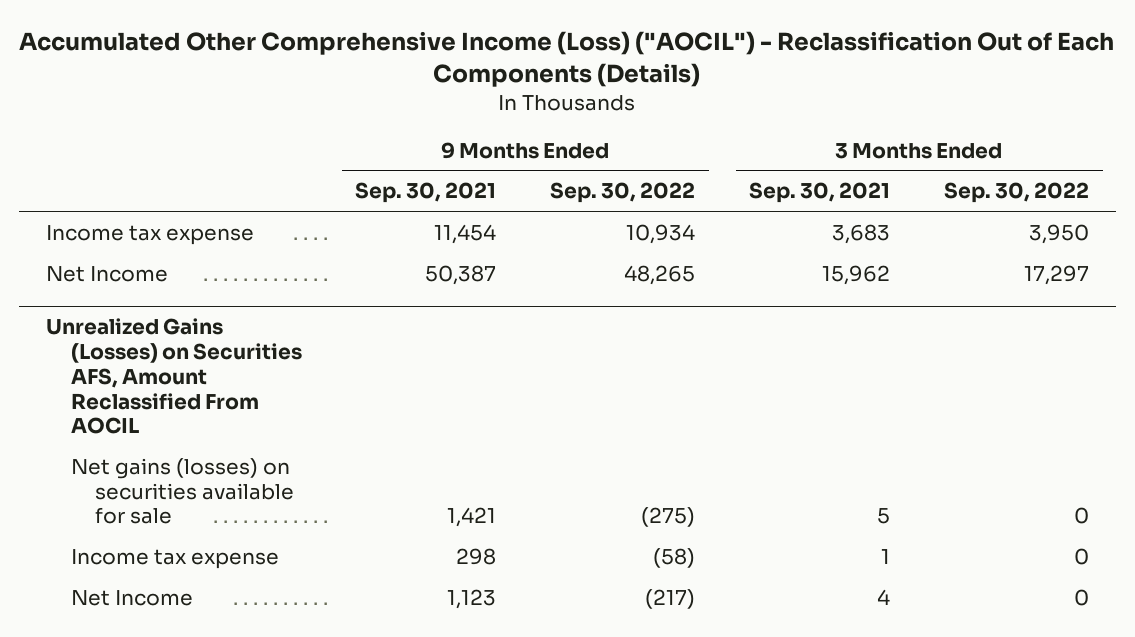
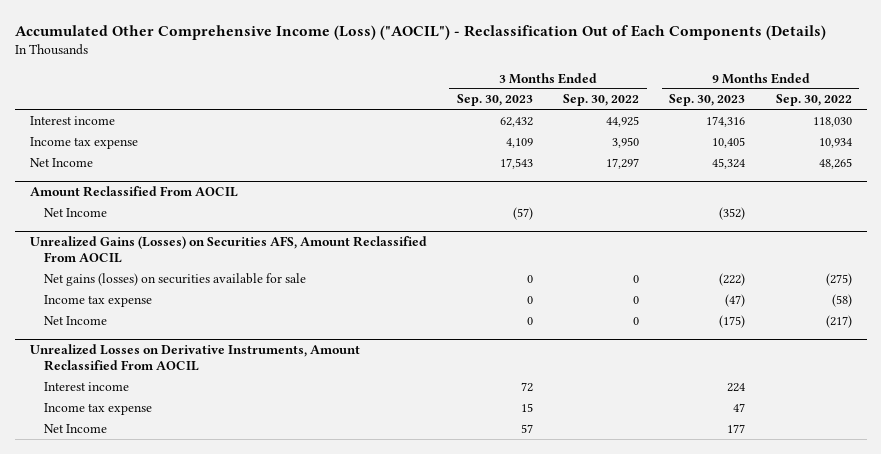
- | 9 Months Ended Sep. 30, 2021 | 9 Months Ended Sep. 30, 2022 | 3 Months Ended Sep. 30, 2021 | 3 Months Ended Sep. 30, 2022
+ | 3 Months Ended Sep. 30, 2023 | 3 Months Ended Sep. 30, 2022 | 9 Months Ended Sep. 30, 2023 | 9 Months Ended Sep. 30, 2022
+ Interest income | 62,432 | 44,925 | 174,316 | 118,030
+ Amount Reclassified From AOCIL
+ Net Income | (57) | | (352) |
+ Unrealized Losses on Derivative Instruments, Amount Reclassified From AOCIL
+ Interest income | 72 | | 224 |
+ Income tax expense | 15 | | 47 |
+ Net Income | 57 | | 177 |

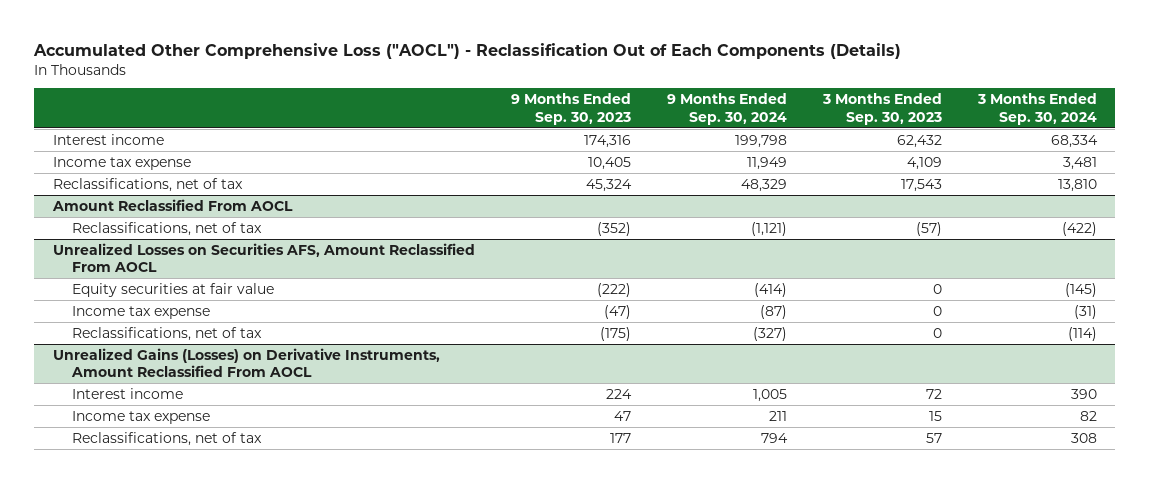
- Accumulated Other Comprehensive Income (Loss) ("AOCIL") - Reclassification Out of Each Components (Details)
+ Accumulated Other Comprehensive Loss ("AOCL") - Reclassification Out of Each Components (Details)
- | 3 Months Ended Sep. 30, 2023 | 3 Months Ended Sep. 30, 2022 | 9 Months Ended Sep. 30, 2023 | 9 Months Ended Sep. 30, 2022
+ | 9 Months Ended Sep. 30, 2023 | 9 Months Ended Sep. 30, 2024 | 3 Months Ended Sep. 30, 2023 | 3 Months Ended Sep. 30, 2024
- Net Income | 17,543 | 17,297 | 45,324 | 48,265
- Amount Reclassified From AOCIL
- Net Income | (57) | | (352) |
- Unrealized Gains (Losses) on Securities AFS, Amount Reclassified From AOCIL
- Net gains (losses) on securities available for sale | 0 | 0 | (222) | (275)
+ Reclassifications, net of tax | 45,324 | 48,329 | 17,543 | 13,810
+ Amount Reclassified From AOCL
+ Reclassifications, net of tax | (352) | (1,121) | (57) | (422)
+ Unrealized Losses on Securities AFS, Amount Reclassified From AOCL
+ Equity securities at fair value | (222) | (414) | 0 | (145)
- Net Income | 0 | 0 | (175) | (217)
- Unrealized Losses on Derivative Instruments, Amount Reclassified From AOCIL
+ Reclassifications, net of tax | (175) | (327) | 0 | (114)
+ Unrealized Gains (Losses) on Derivative Instruments, Amount Reclassified From AOCL
- Net Income | 57 | | 177 |
+ Reclassifications, net of tax | 177 | 794 | 57 | 308

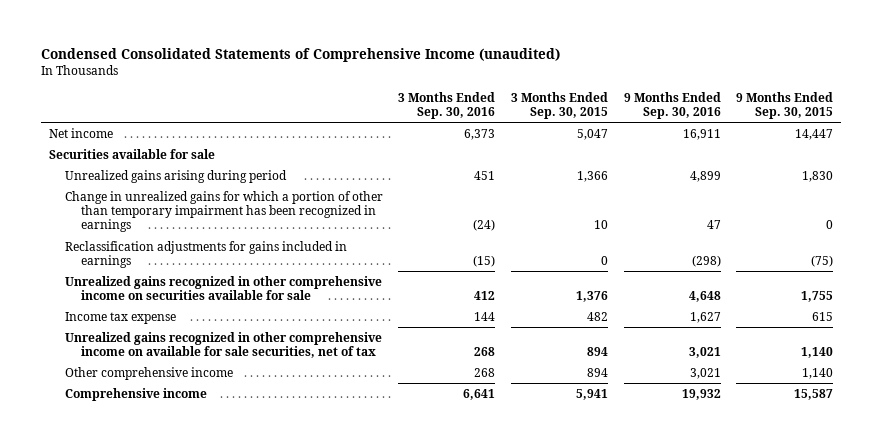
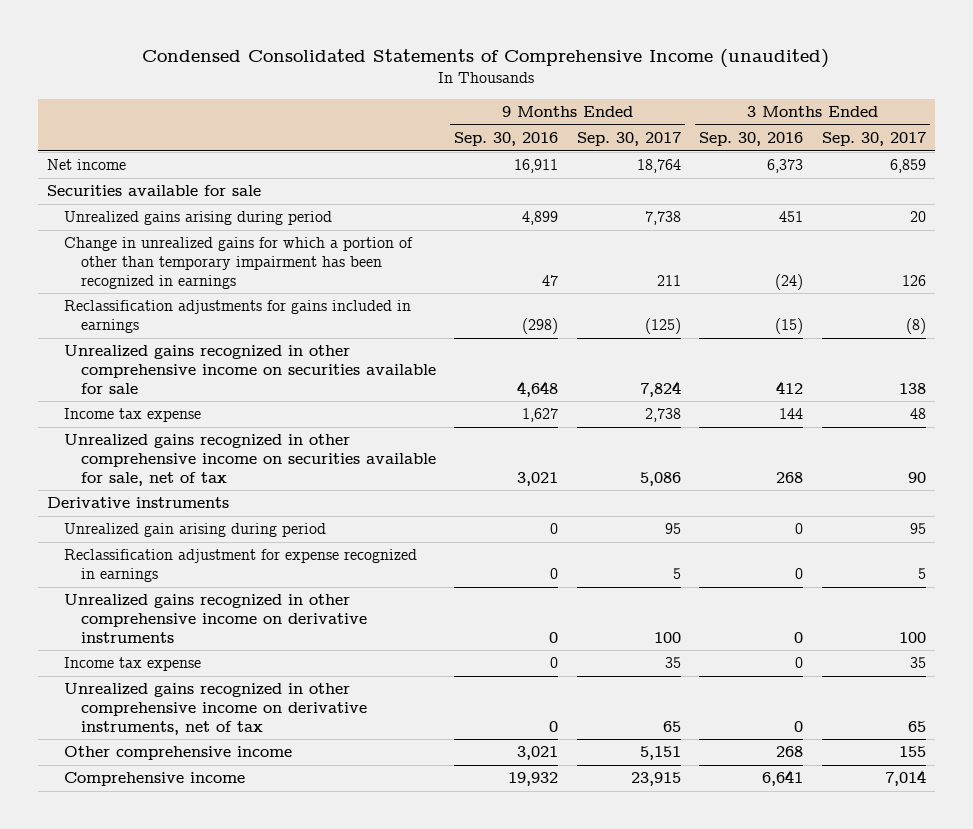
- | 3 Months Ended Sep. 30, 2016 | 3 Months Ended Sep. 30, 2015 | 9 Months Ended Sep. 30, 2016 | 9 Months Ended Sep. 30, 2015
+ | 9 Months Ended Sep. 30, 2016 | 9 Months Ended Sep. 30, 2017 | 3 Months Ended Sep. 30, 2016 | 3 Months Ended Sep. 30, 2017
- Unrealized gains recognized in other comprehensive income on available for sale securities, net of tax | 268 | 894 | 3,021 | 1,140
+ Unrealized gains recognized in other comprehensive income on securities available for sale, net of tax | 3,021 | 5,086 | 268 | 90
+ Derivative instruments
+ Unrealized gain arising during period | 0 | 95 | 0 | 95
+ Reclassification adjustment for expense recognized in earnings | 0 | 5 | 0 | 5
+ Unrealized gains recognized in other comprehensive income on derivative instruments | 0 | 100 | 0 | 100
+ Income tax expense | 0 | 35 | 0 | 35
+ Unrealized gains recognized in other comprehensive income on derivative instruments, net of tax | 0 | 65 | 0 | 65

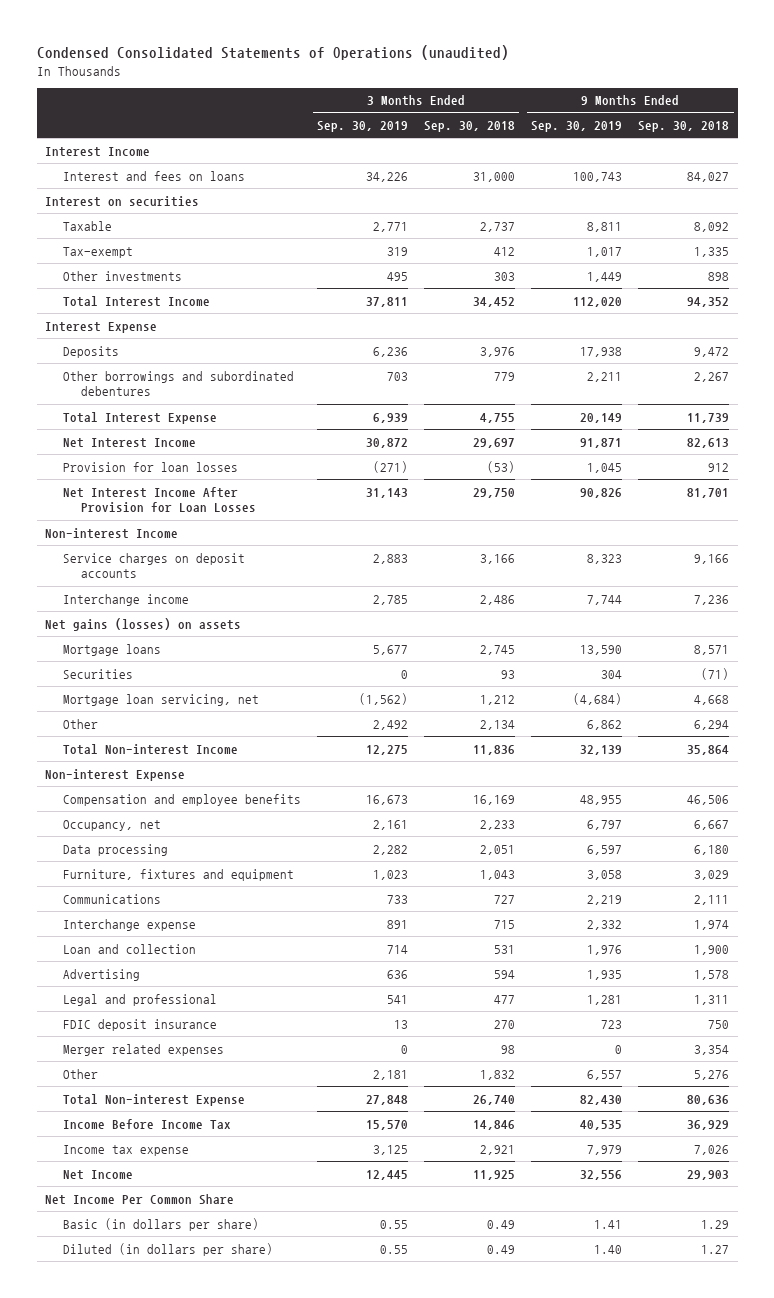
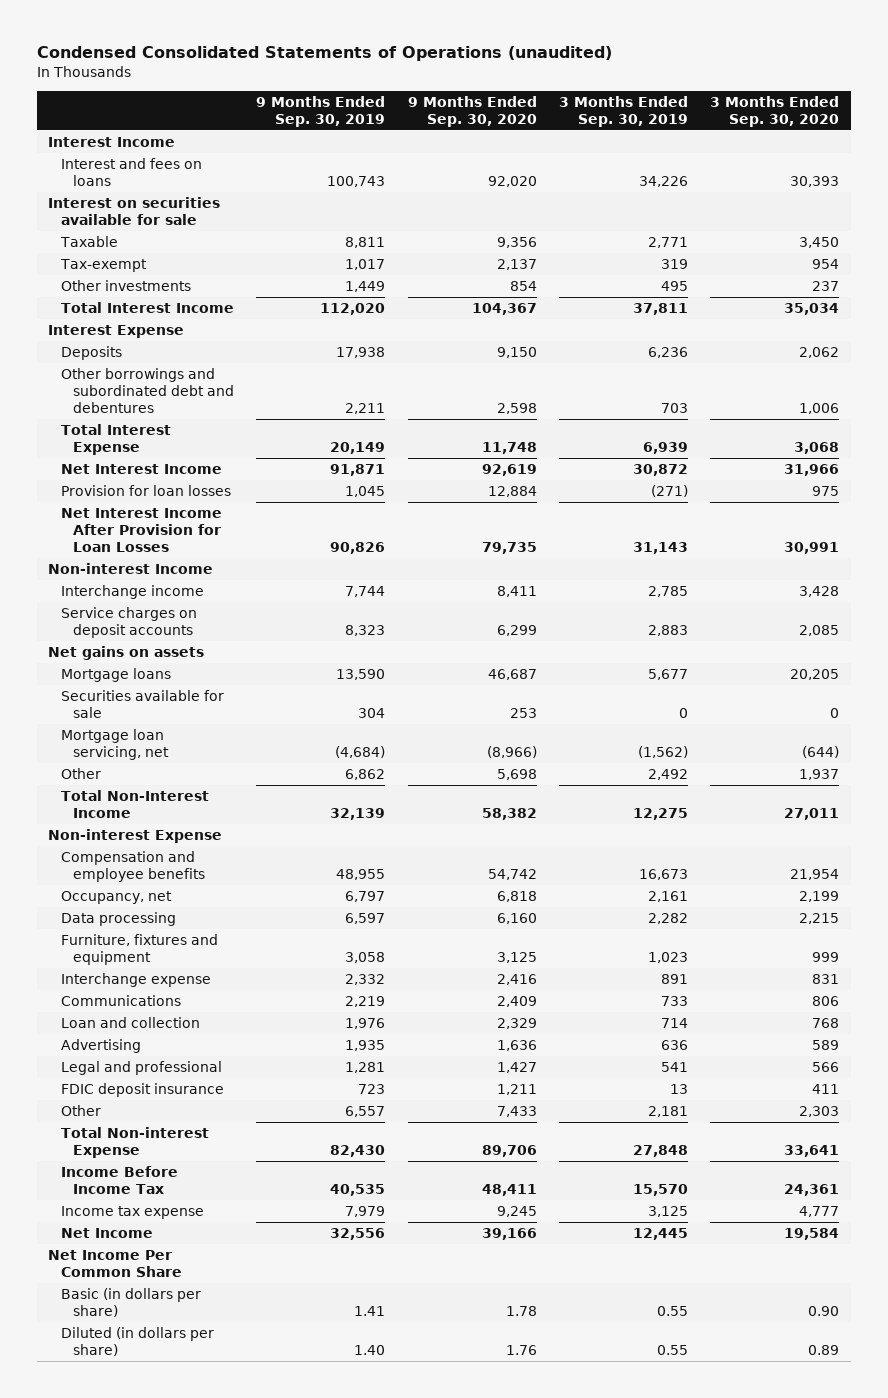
- | 3 Months Ended Sep. 30, 2019 | 3 Months Ended Sep. 30, 2018 | 9 Months Ended Sep. 30, 2019 | 9 Months Ended Sep. 30, 2018
+ | 9 Months Ended Sep. 30, 2019 | 9 Months Ended Sep. 30, 2020 | 3 Months Ended Sep. 30, 2019 | 3 Months Ended Sep. 30, 2020
- Interest on securities
+ Interest on securities available for sale
- Other borrowings and subordinated debentures | 703 | 779 | 2,211 | 2,267
+ Other borrowings and subordinated debt and debentures | 2,211 | 2,598 | 703 | 1,006
- Net gains (losses) on assets
moved down: Service charges on deposit accounts | 8,323 | 6,299 | 2,883 | 2,085
+ Net gains on assets
- Securities | 0 | 93 | 304 | (71)
+ Securities available for sale | 304 | 253 | 0 | 0
- Total Non-interest Income | 12,275 | 11,836 | 32,139 | 35,864
+ Total Non-Interest Income | 32,139 | 58,382 | 12,275 | 27,011
moved down: Communications | 2,219 | 2,409 | 733 | 806
- Merger related expenses | 0 | 98 | 0 | 3,354

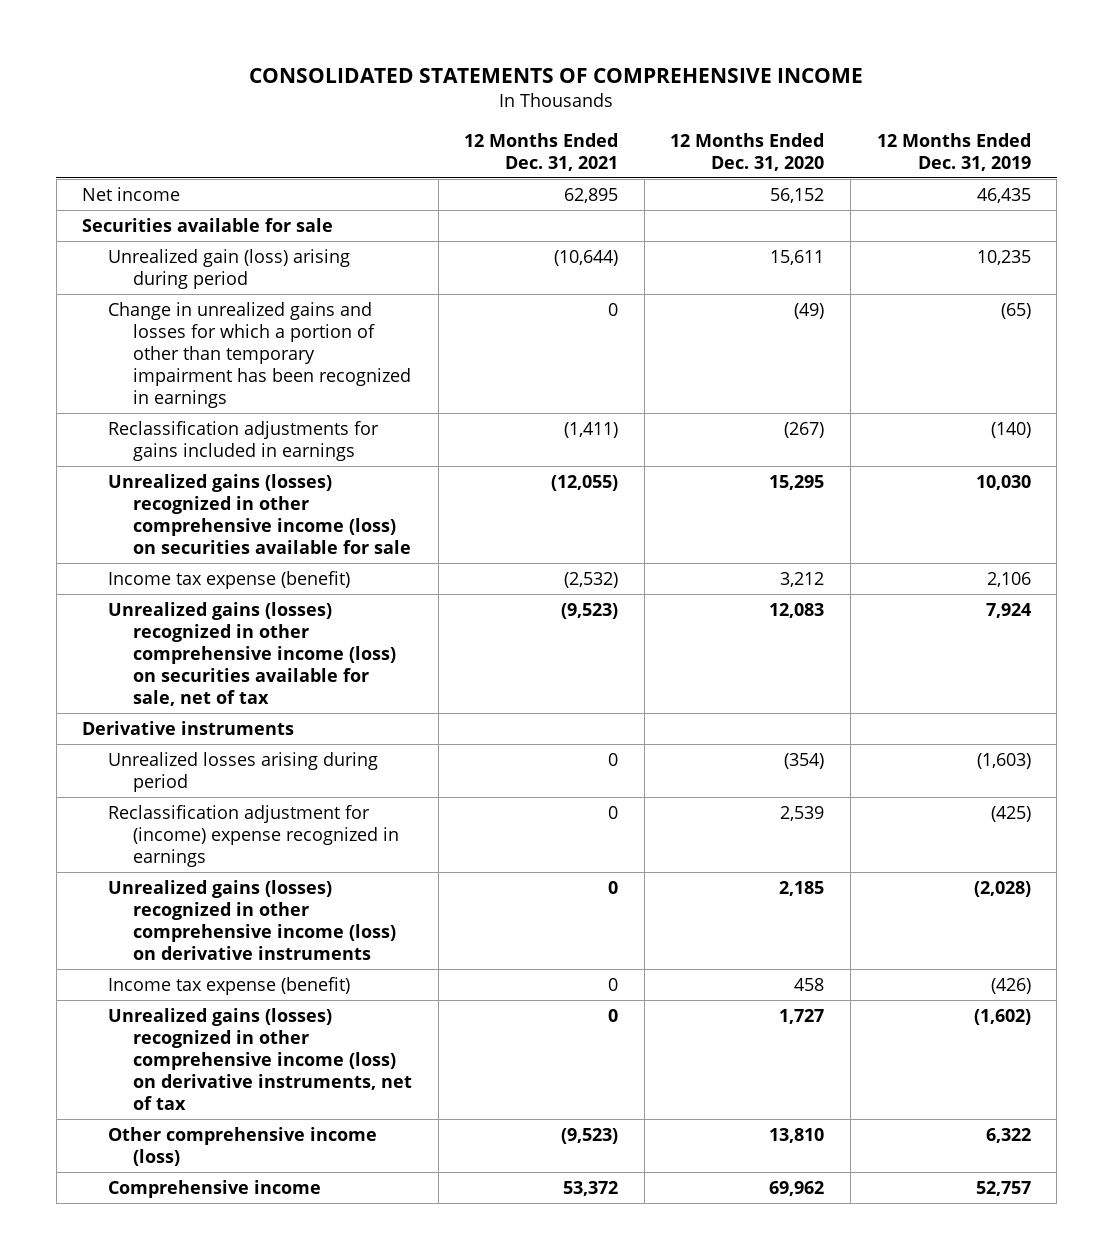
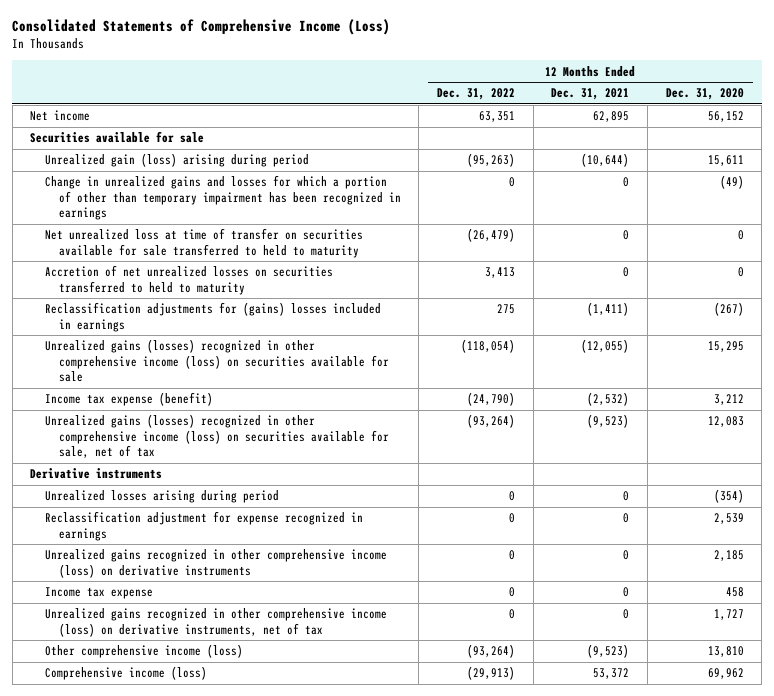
- CONSOLIDATED STATEMENTS OF COMPREHENSIVE INCOME
+ Consolidated Statements of Comprehensive Income (Loss)
- | 12 Months Ended Dec. 31, 2021 | 12 Months Ended Dec. 31, 2020 | 12 Months Ended Dec. 31, 2019
+ | 12 Months Ended Dec. 31, 2022 | 12 Months Ended Dec. 31, 2021 | 12 Months Ended Dec. 31, 2020
- Reclassification adjustments for gains included in earnings | (1,411) | (267) | (140)
+ Net unrealized loss at time of transfer on securities available for sale transferred to held to maturity | (26,479) | 0 | 0
+ Accretion of net unrealized losses on securities transferred to held to maturity | 3,413 | 0 | 0
+ Reclassification adjustments for (gains) losses included in earnings | 275 | (1,411) | (267)
- Reclassification adjustment for (income) expense recognized in earnings | 0 | 2,539 | (425)
- Unrealized gains (losses) recognized in other comprehensive income (loss) on derivative instruments | 0 | 2,185 | (2,028)
- Income tax expense (benefit) | 0 | 458 | (426)
- Unrealized gains (losses) recognized in other comprehensive income (loss) on derivative instruments, net of tax | 0 | 1,727 | (1,602)
+ Reclassification adjustment for expense recognized in earnings | 0 | 0 | 2,539
+ Unrealized gains recognized in other comprehensive income (loss) on derivative instruments | 0 | 0 | 2,185
+ Income tax expense | 0 | 0 | 458
+ Unrealized gains recognized in other comprehensive income (loss) on derivative instruments, net of tax | 0 | 0 | 1,727
- Comprehensive income | 53,372 | 69,962 | 52,757
+ Comprehensive income (loss) | (29,913) | 53,372 | 69,962

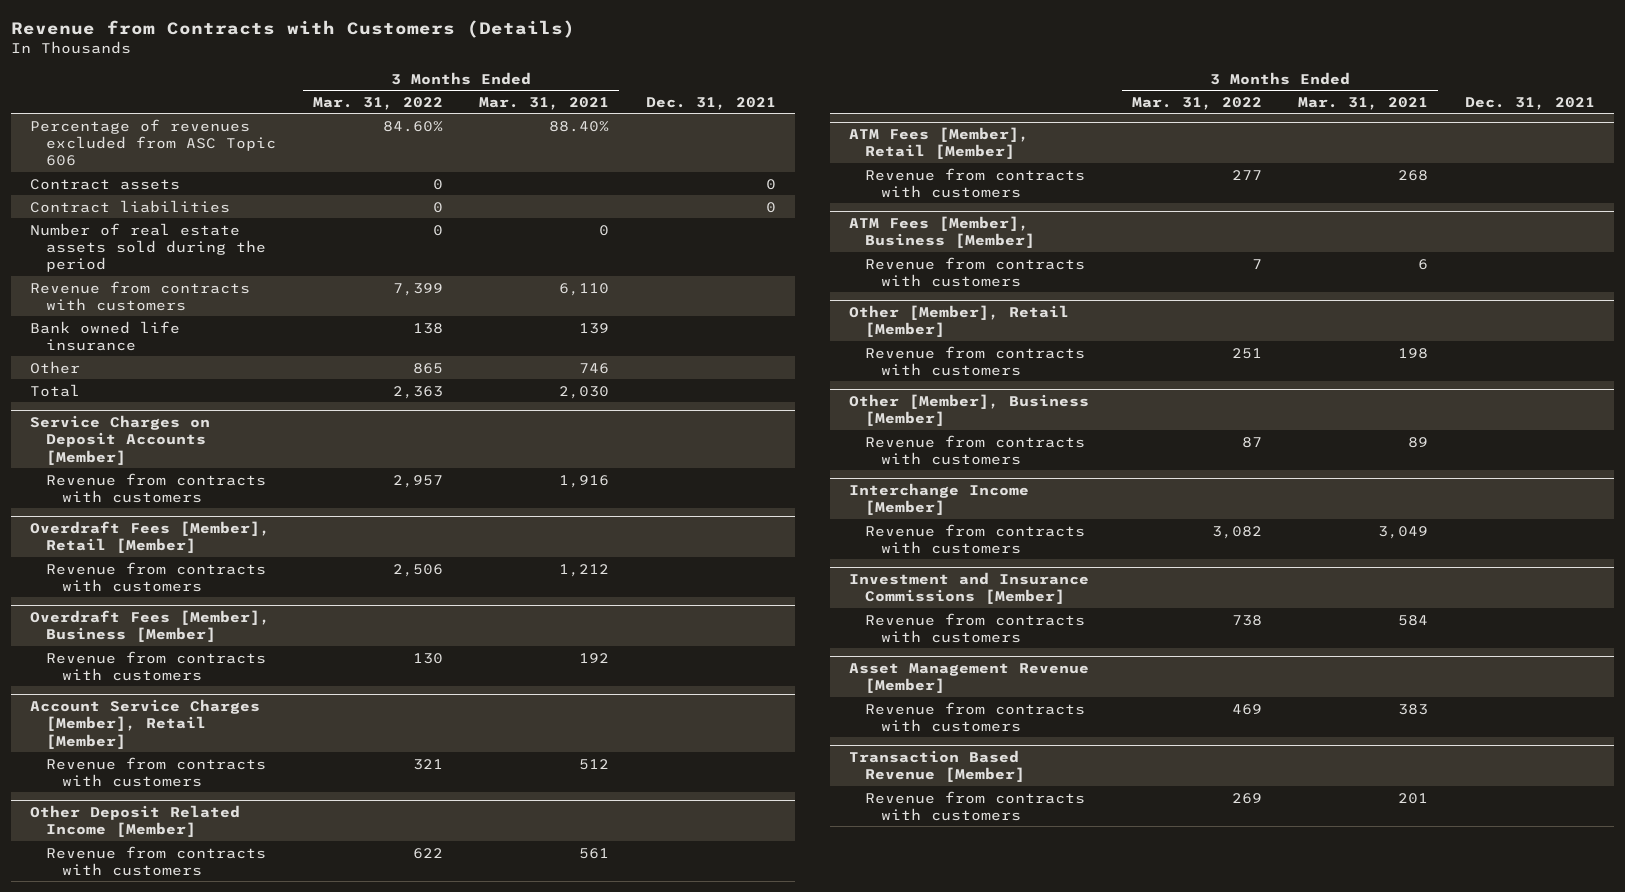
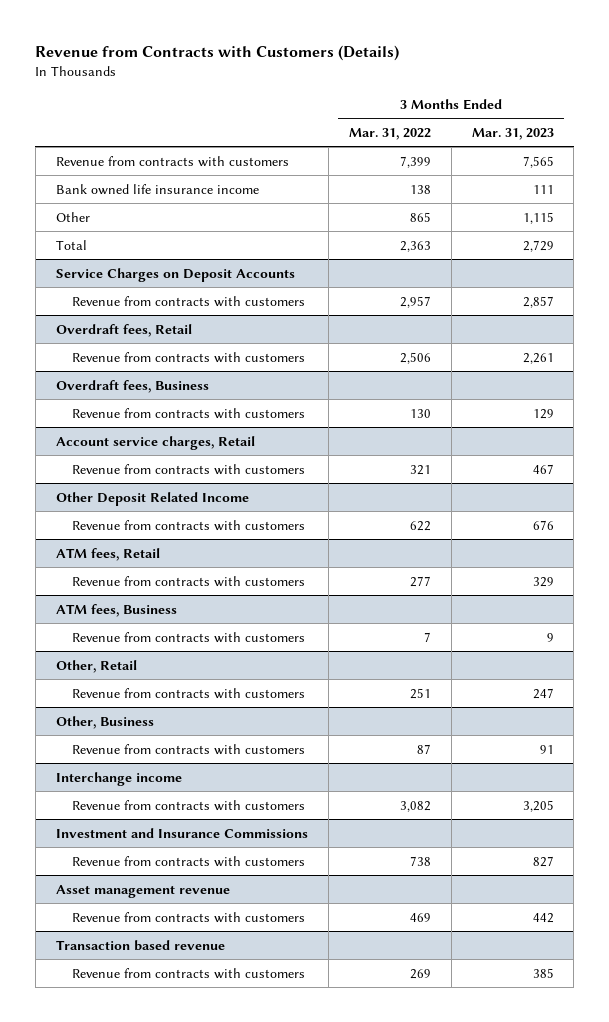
- | 3 Months Ended Mar. 31, 2022 | 3 Months Ended Mar. 31, 2021 | Dec. 31, 2021
+ | 3 Months Ended Mar. 31, 2022 | 3 Months Ended Mar. 31, 2023
- Percentage of revenues excluded from ASC Topic 606 | 84.60% | 88.40% |
- Contract assets | 0 | | 0
- Contract liabilities | 0 | | 0
- Number of real estate assets sold during the period | 0 | 0 |
- Bank owned life insurance | 138 | 139 |
+ Bank owned life insurance income | 138 | 111
- Service Charges on Deposit Accounts [Member]
+ Service Charges on Deposit Accounts
- Overdraft Fees [Member], Retail [Member]
+ Overdraft fees, Retail
- Overdraft Fees [Member], Business [Member]
+ Overdraft fees, Business
- Account Service Charges [Member], Retail [Member]
+ Account service charges, Retail
- Other Deposit Related Income [Member]
+ Other Deposit Related Income
- ATM Fees [Member], Retail [Member]
+ ATM fees, Retail
- ATM Fees [Member], Business [Member]
+ ATM fees, Business
- Other [Member], Retail [Member]
+ Other, Retail
- Other [Member], Business [Member]
+ Other, Business
- Interchange Income [Member]
+ Interchange income
- Investment and Insurance Commissions [Member]
+ Investment and Insurance Commissions
- Asset Management Revenue [Member]
+ Asset management revenue
- Transaction Based Revenue [Member]
+ Transaction based revenue

